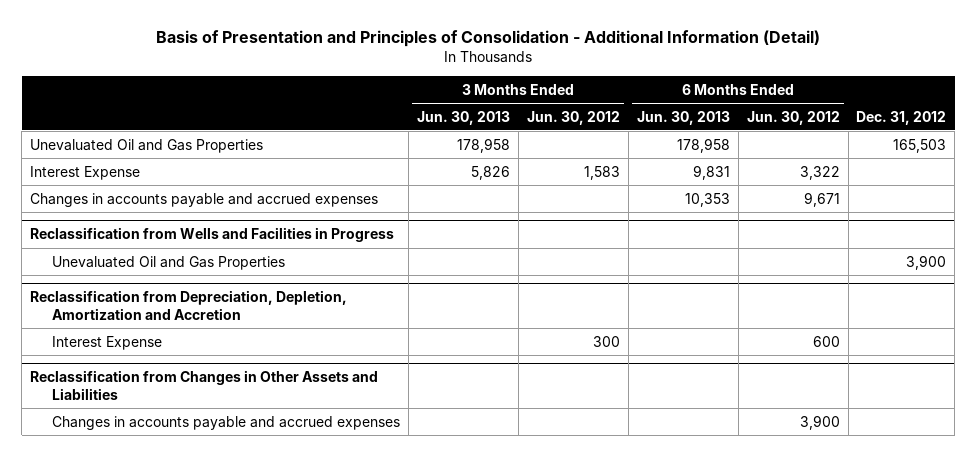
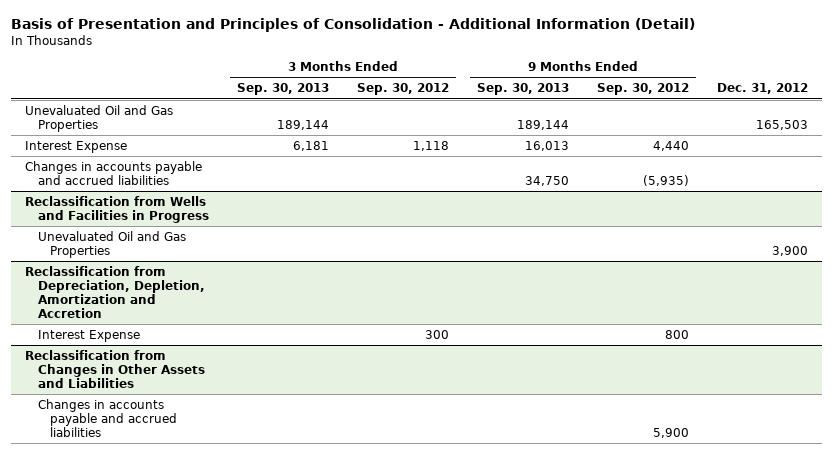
- | 3 Months Ended Jun. 30, 2013 | 3 Months Ended Jun. 30, 2012 | 6 Months Ended Jun. 30, 2013 | 6 Months Ended Jun. 30, 2012 | Dec. 31, 2012
+ | 3 Months Ended Sep. 30, 2013 | 3 Months Ended Sep. 30, 2012 | 9 Months Ended Sep. 30, 2013 | 9 Months Ended Sep. 30, 2012 | Dec. 31, 2012
- Changes in accounts payable and accrued expenses | | | 10,353 | 9,671 |
+ Changes in accounts payable and accrued liabilities | | | 34,750 | (5,935) |
@ Reclassification from Changes in Other Assets and Liabilities
- Changes in accounts payable and accrued expenses | | | | 3,900 |
+ Changes in accounts payable and accrued liabilities | | | | 5,900 |

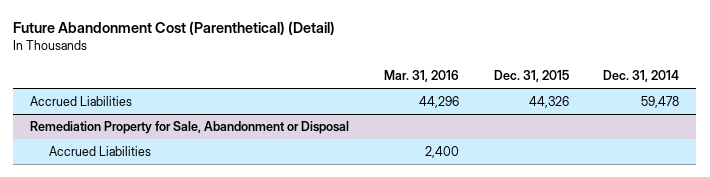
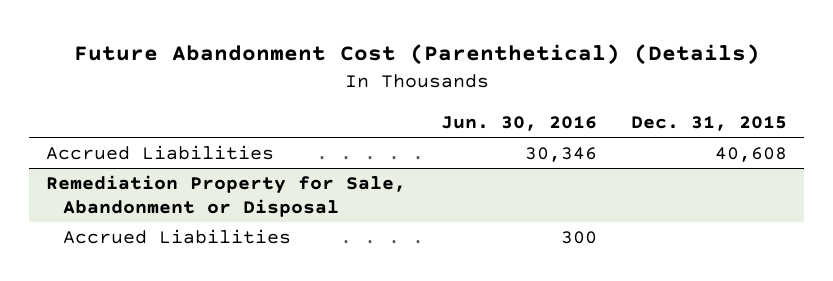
- Future Abandonment Cost (Parenthetical) (Detail)
+ Future Abandonment Cost (Parenthetical) (Details)
- | Mar. 31, 2016 | Dec. 31, 2015 | Dec. 31, 2014
+ | Jun. 30, 2016 | Dec. 31, 2015
- Accrued Liabilities | 44,296 | 44,326 | 59,478
+ Accrued Liabilities | 30,346 | 40,608

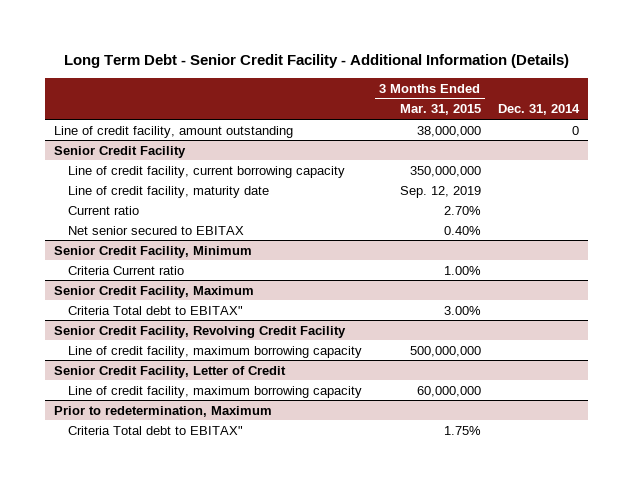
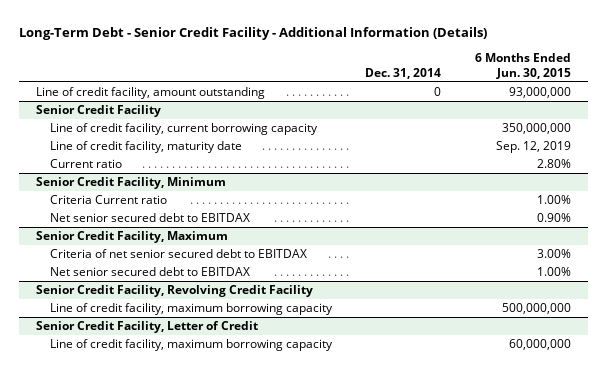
- Long Term Debt - Senior Credit Facility - Additional Information (Details)
+ Long-Term Debt - Senior Credit Facility - Additional Information (Details)
- | 3 Months Ended Mar. 31, 2015 | Dec. 31, 2014
+ | Dec. 31, 2014 | 6 Months Ended Jun. 30, 2015
@ Senior Credit Facility
- Net senior secured to EBITAX | 0.40% |
@ Senior Credit Facility, Minimum
+ Net senior secured debt to EBITDAX | | 0.90%
@ Senior Credit Facility, Maximum
- Criteria Total debt to EBITAX" | 3.00% |
+ Criteria of net senior secured debt to EBITDAX | | 3.00%
+ Net senior secured debt to EBITDAX | | 1.00%
- Prior to redetermination, Maximum
- Criteria Total debt to EBITAX" | 1.75% |

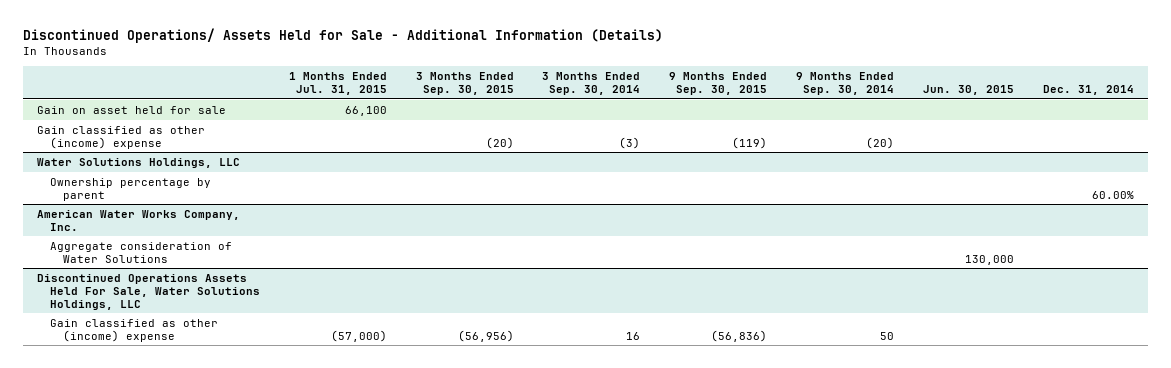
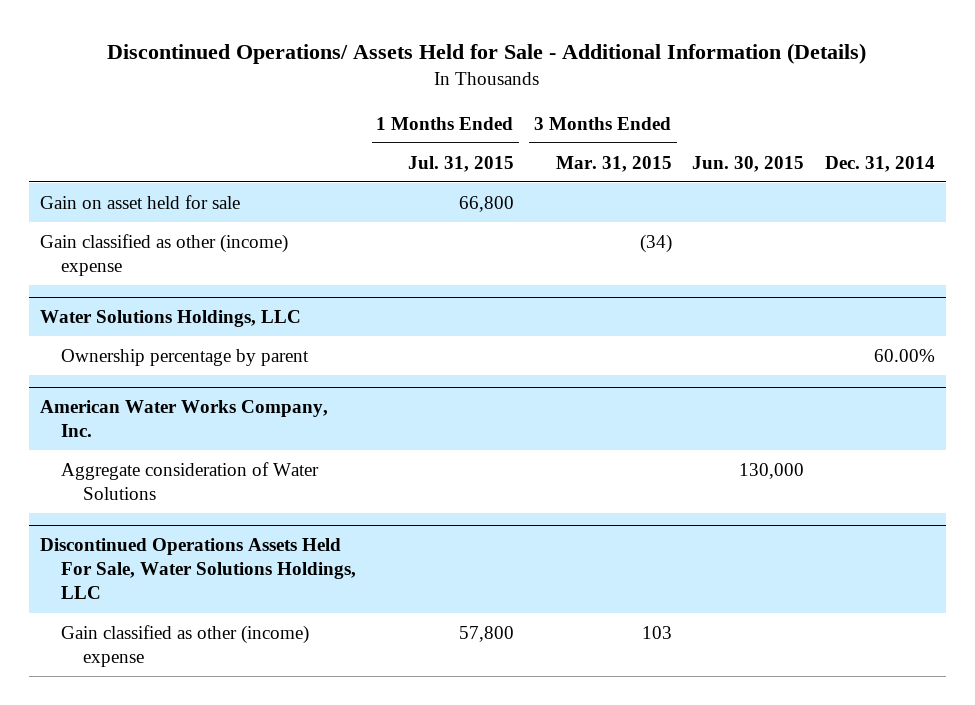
- | 1 Months Ended Jul. 31, 2015 | 3 Months Ended Sep. 30, 2015 | 3 Months Ended Sep. 30, 2014 | 9 Months Ended Sep. 30, 2015 | 9 Months Ended Sep. 30, 2014 | Jun. 30, 2015 | Dec. 31, 2014
+ | 1 Months Ended Jul. 31, 2015 | 3 Months Ended Mar. 31, 2015 | Jun. 30, 2015 | Dec. 31, 2014
- Gain on asset held for sale | 66,100 | | | | | |
+ Gain on asset held for sale | 66,800 | | |
@ Discontinued Operations Assets Held For Sale, Water Solutions Holdings, LLC
- Gain classified as other (income) expense | (57,000) | (56,956) | 16 | (56,836) | 50 | |
+ Gain classified as other (income) expense | 57,800 | 103 | |

